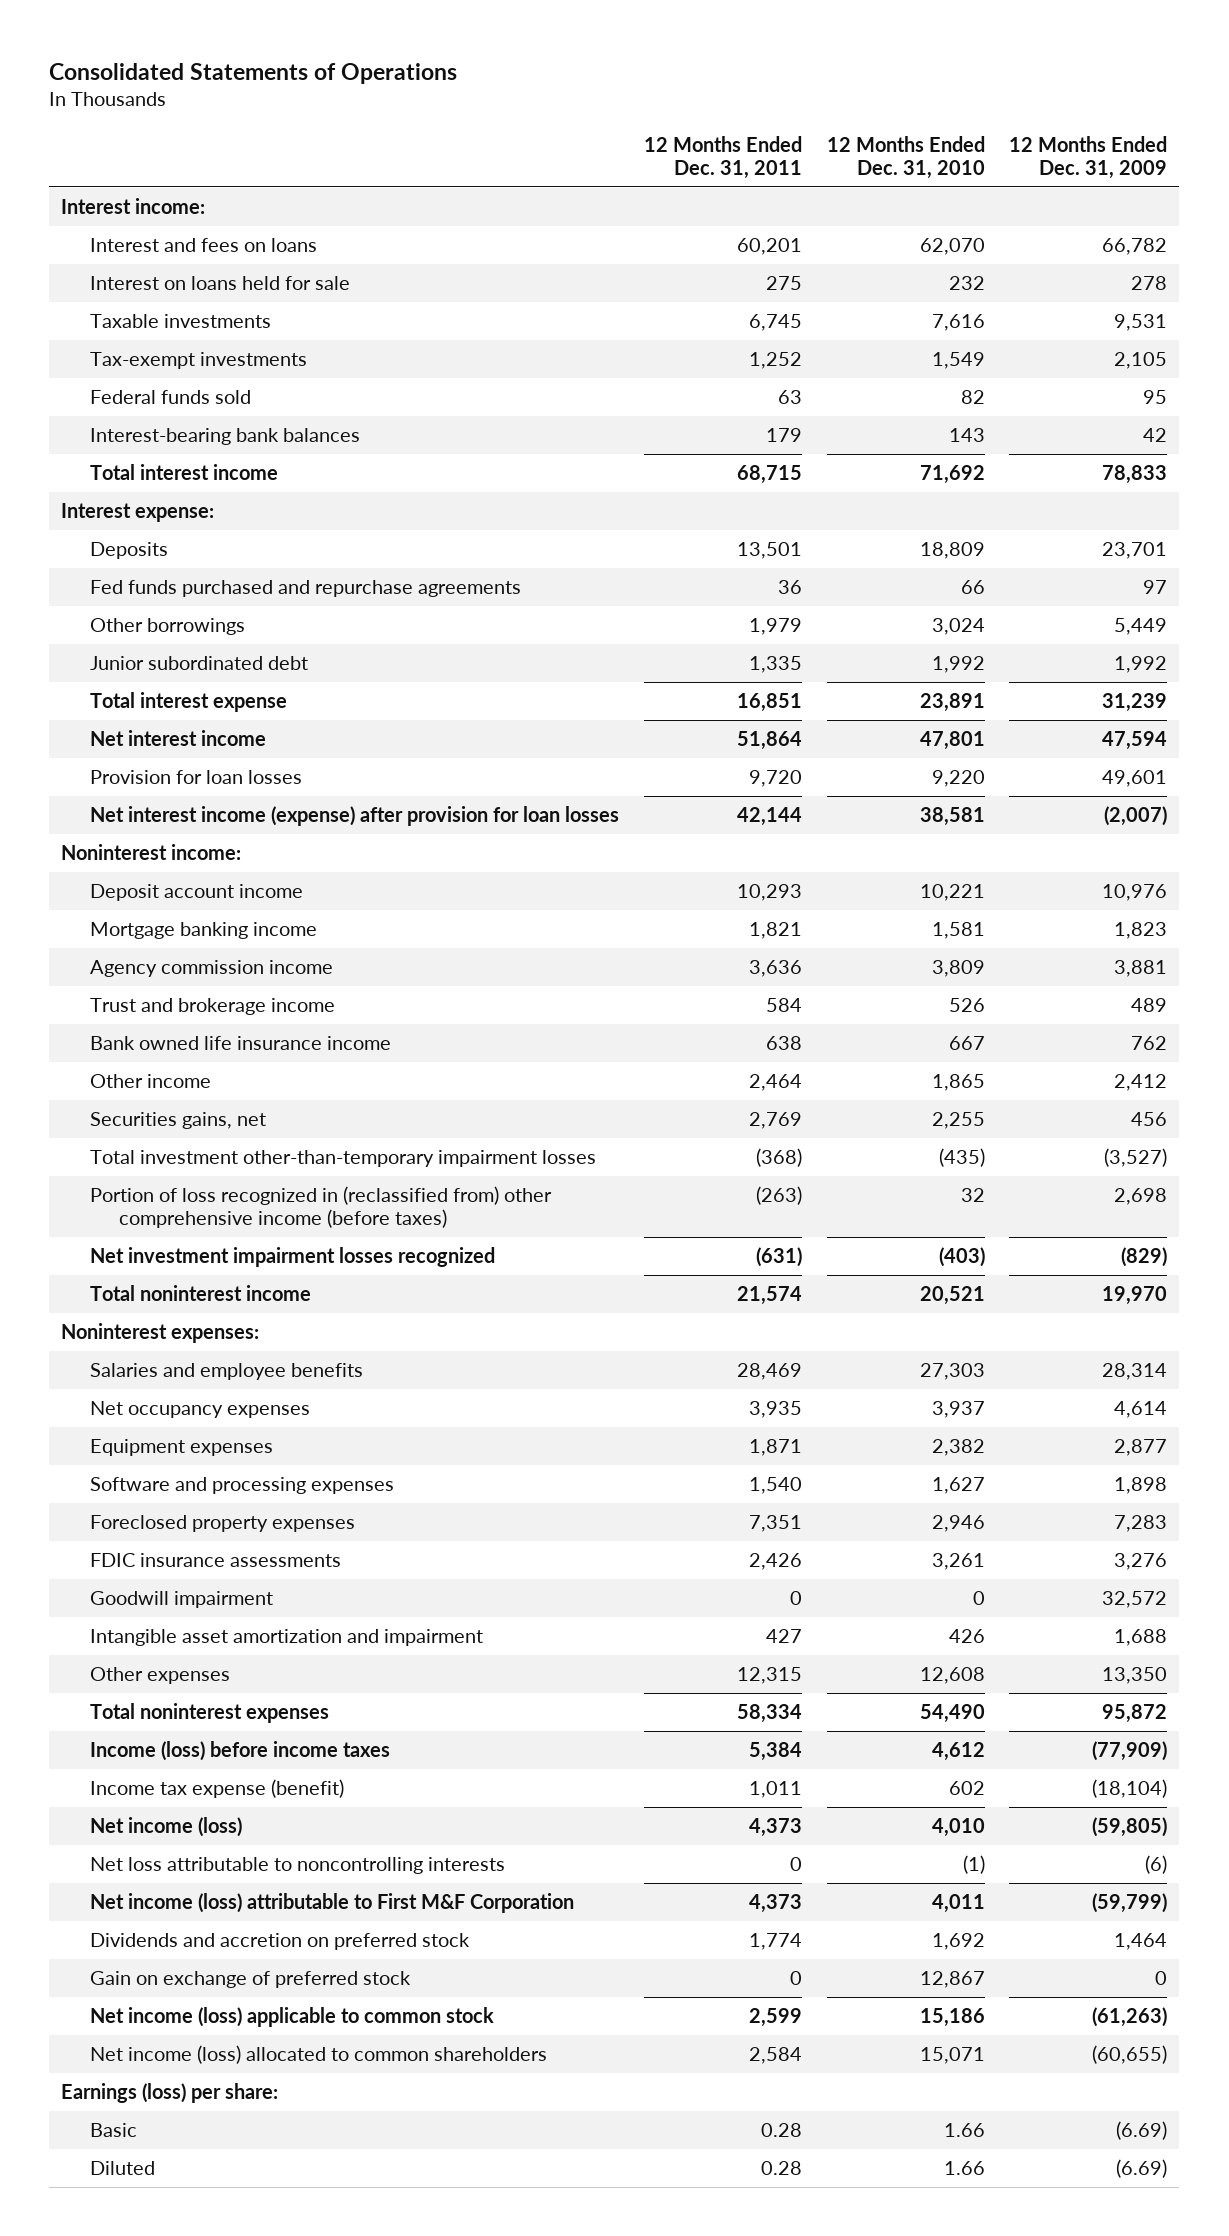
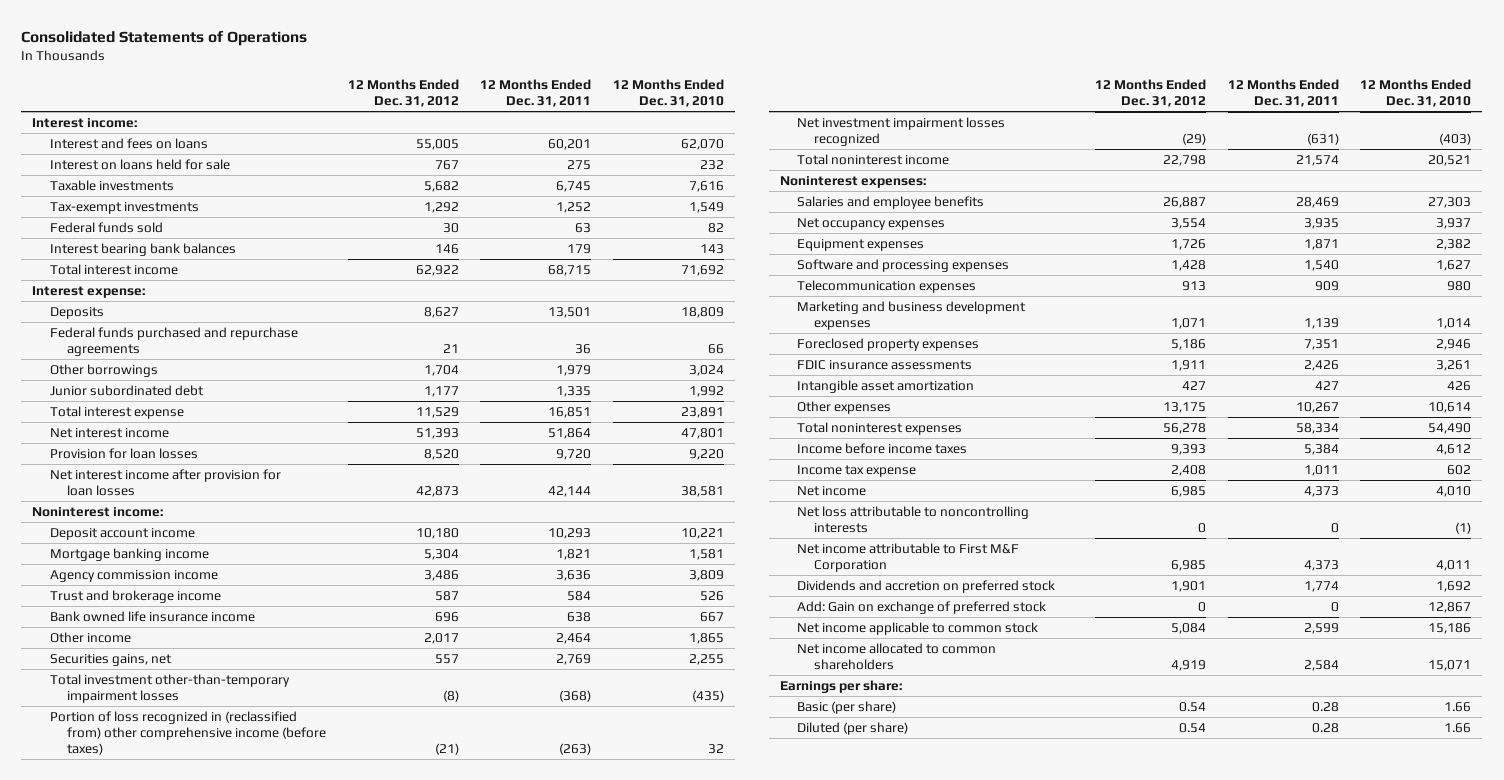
- | 12 Months Ended Dec. 31, 2011 | 12 Months Ended Dec. 31, 2010 | 12 Months Ended Dec. 31, 2009
+ | 12 Months Ended Dec. 31, 2012 | 12 Months Ended Dec. 31, 2011 | 12 Months Ended Dec. 31, 2010
- Interest-bearing bank balances | 179 | 143 | 42
+ Interest bearing bank balances | 146 | 179 | 143
- Fed funds purchased and repurchase agreements | 36 | 66 | 97
+ Federal funds purchased and repurchase agreements | 21 | 36 | 66
- Net interest income (expense) after provision for loan losses | 42,144 | 38,581 | (2,007)
+ Net interest income after provision for loan losses | 42,873 | 42,144 | 38,581
+ Telecommunication expenses | 913 | 909 | 980
+ Marketing and business development expenses | 1,071 | 1,139 | 1,014
- Goodwill impairment | 0 | 0 | 32,572
- Intangible asset amortization and impairment | 427 | 426 | 1,688
- Other expenses | 12,315 | 12,608 | 13,350
+ Intangible asset amortization | 427 | 427 | 426
+ Other expenses | 13,175 | 10,267 | 10,614
- Income (loss) before income taxes | 5,384 | 4,612 | (77,909)
- Income tax expense (benefit) | 1,011 | 602 | (18,104)
- Net income (loss) | 4,373 | 4,010 | (59,805)
+ Income before income taxes | 9,393 | 5,384 | 4,612
+ Income tax expense | 2,408 | 1,011 | 602
+ Net income | 6,985 | 4,373 | 4,010
- Net income (loss) attributable to First M&F Corporation | 4,373 | 4,011 | (59,799)
+ Net income attributable to First M&F Corporation | 6,985 | 4,373 | 4,011
- Gain on exchange of preferred stock | 0 | 12,867 | 0
- Net income (loss) applicable to common stock | 2,599 | 15,186 | (61,263)
- Net income (loss) allocated to common shareholders | 2,584 | 15,071 | (60,655)
- Earnings (loss) per share:
- Basic | 0.28 | 1.66 | (6.69)
- Diluted | 0.28 | 1.66 | (6.69)
+ Add: Gain on exchange of preferred stock | 0 | 0 | 12,867
+ Net income applicable to common stock | 5,084 | 2,599 | 15,186
+ Net income allocated to common shareholders | 4,919 | 2,584 | 15,071
+ Earnings per share:
+ Basic (per share) | 0.54 | 0.28 | 1.66
+ Diluted (per share) | 0.54 | 0.28 | 1.66

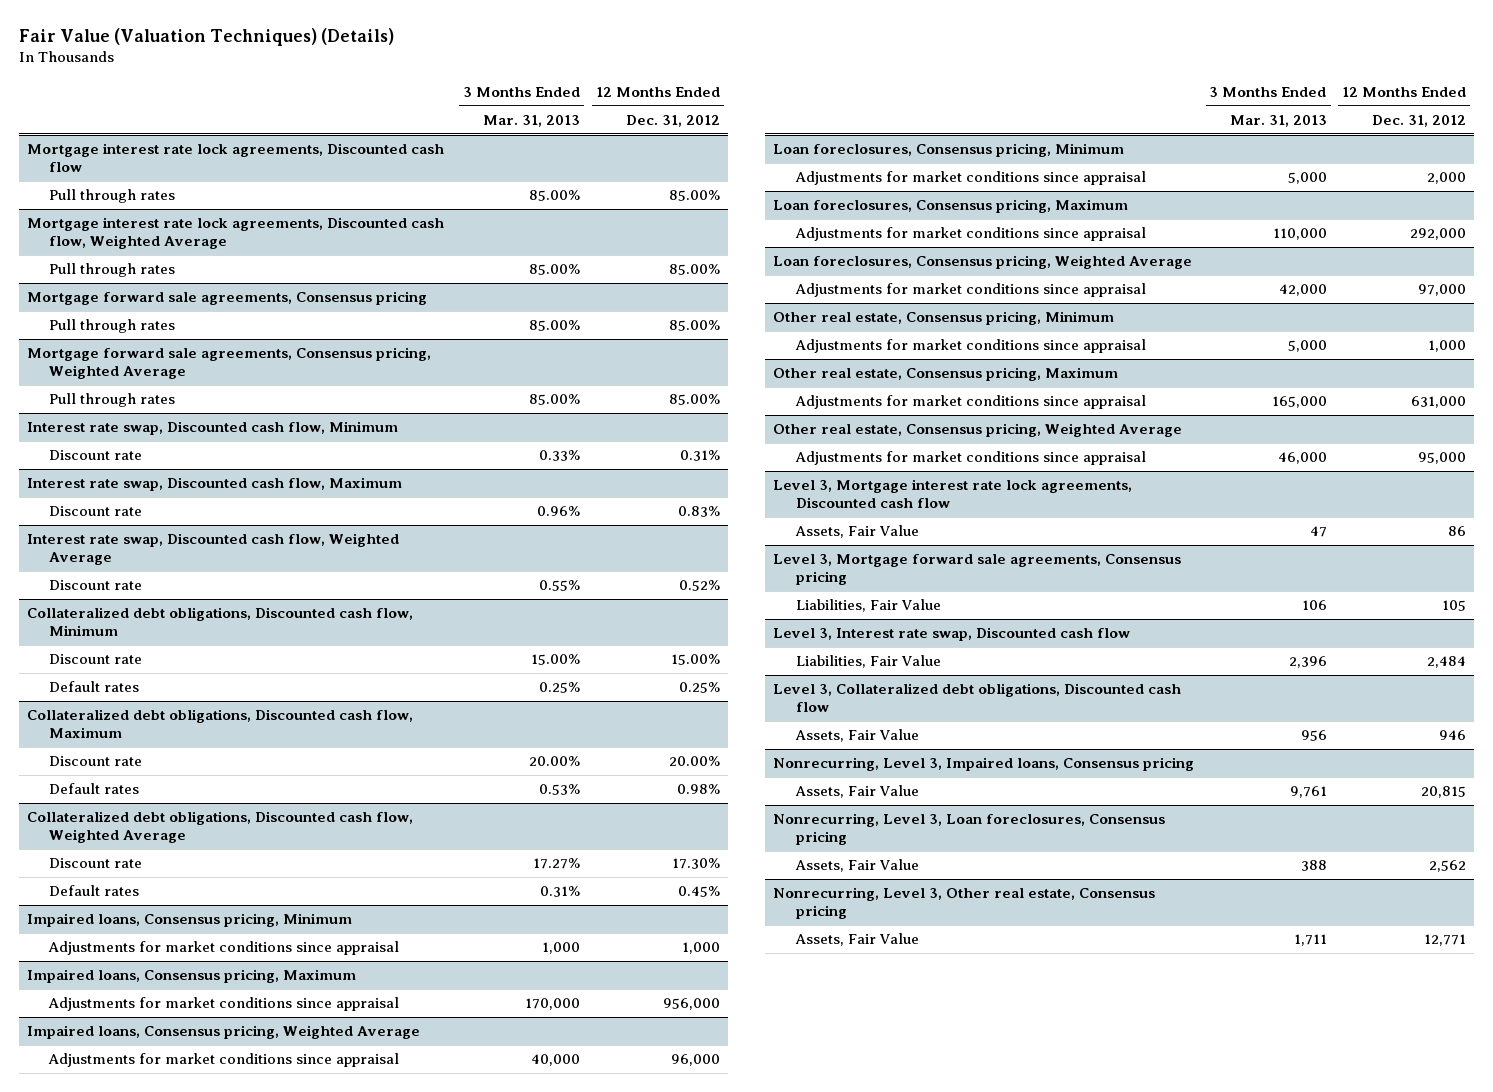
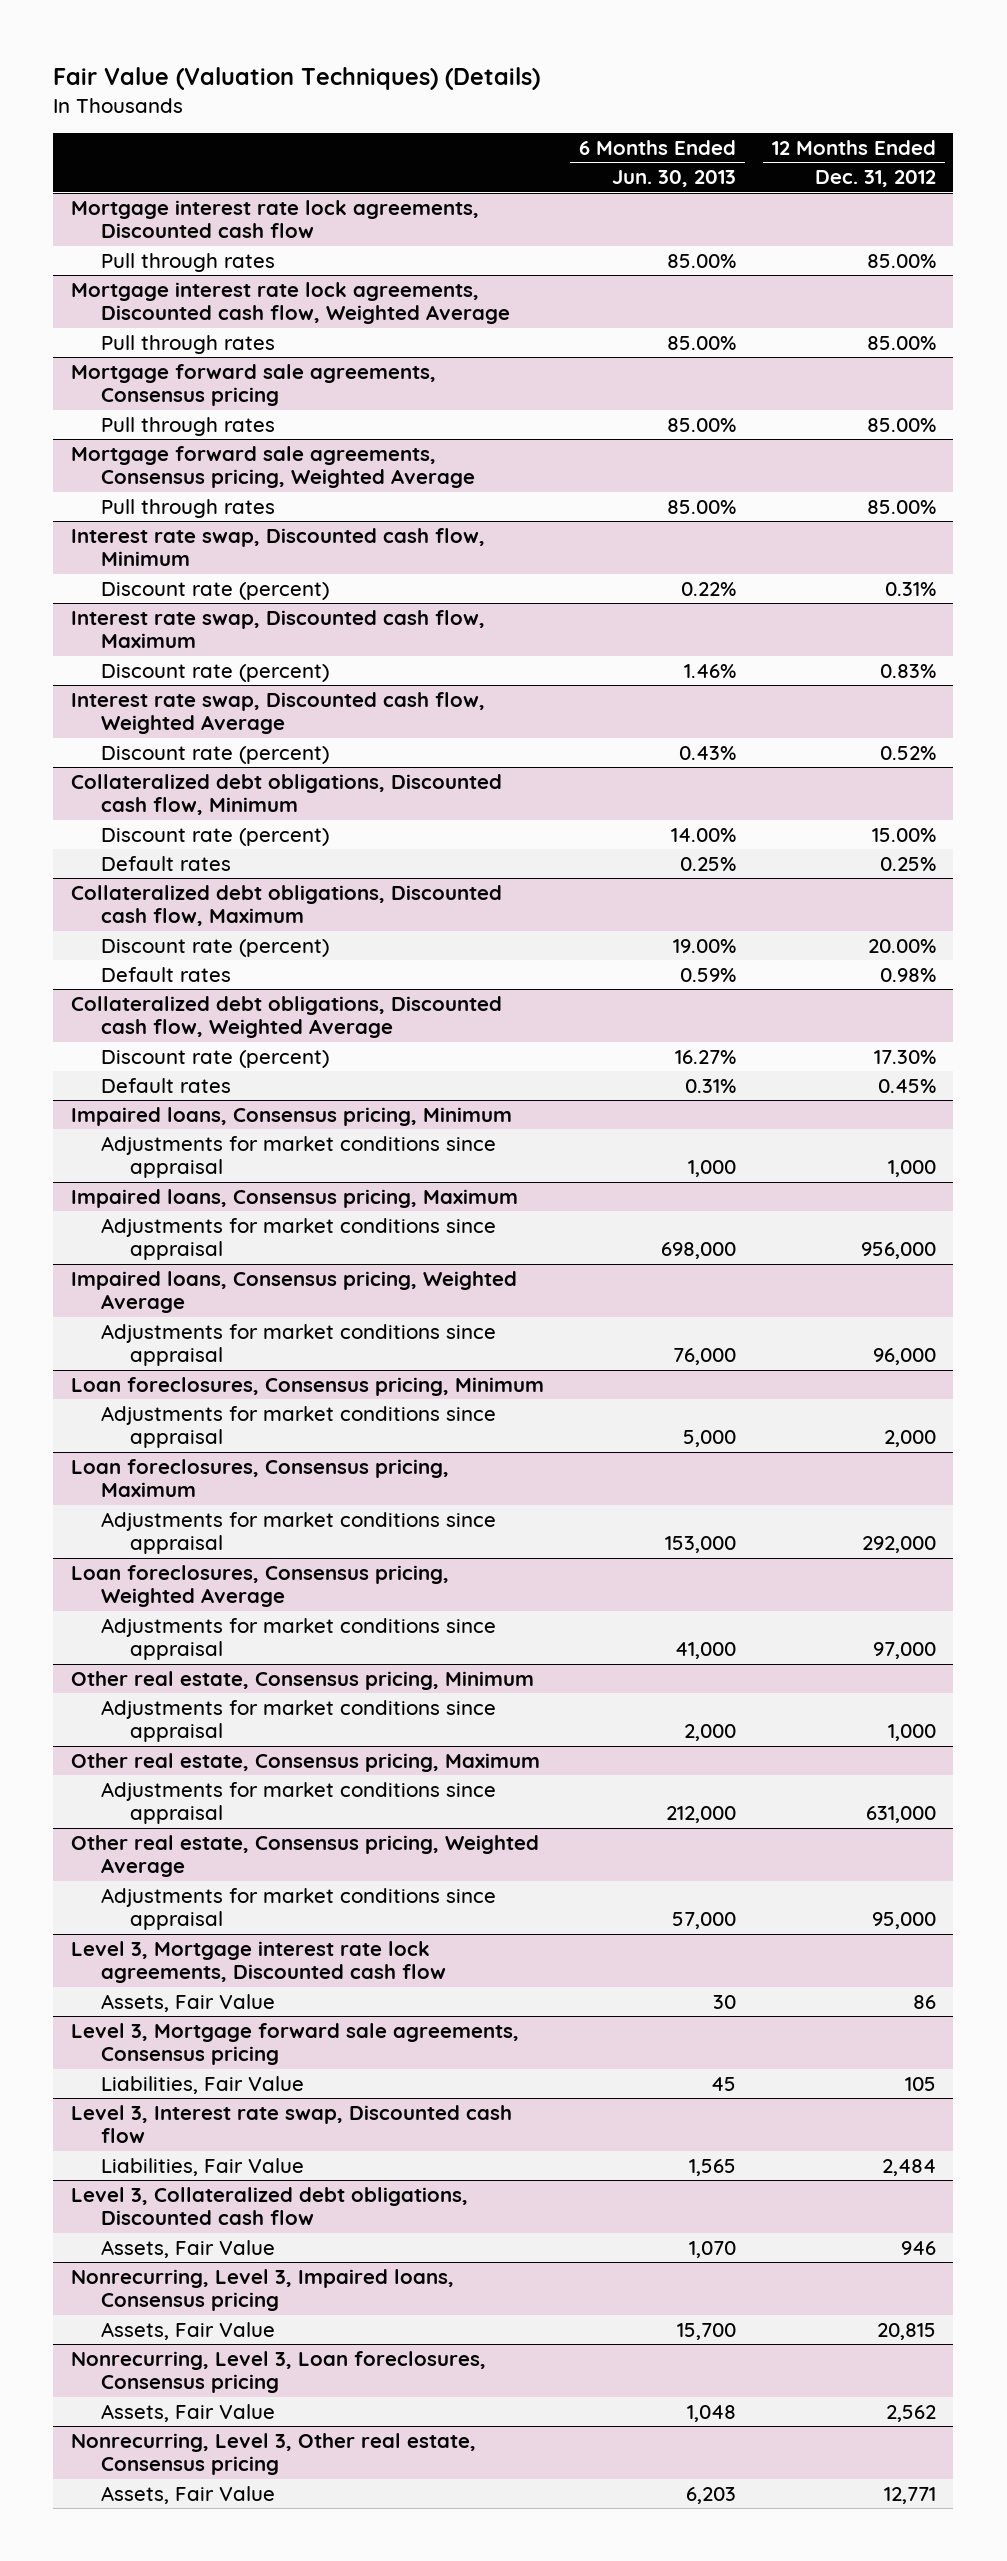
- | 3 Months Ended Mar. 31, 2013 | 12 Months Ended Dec. 31, 2012
+ | 6 Months Ended Jun. 30, 2013 | 12 Months Ended Dec. 31, 2012
@ Interest rate swap, Discounted cash flow, Minimum
- Discount rate | 0.33% | 0.31%
+ Discount rate (percent) | 0.22% | 0.31%
@ Interest rate swap, Discounted cash flow, Maximum
- Discount rate | 0.96% | 0.83%
+ Discount rate (percent) | 1.46% | 0.83%
@ Interest rate swap, Discounted cash flow, Weighted Average
- Discount rate | 0.55% | 0.52%
+ Discount rate (percent) | 0.43% | 0.52%
@ Collateralized debt obligations, Discounted cash flow, Minimum
- Discount rate | 15.00% | 15.00%
+ Discount rate (percent) | 14.00% | 15.00%
@ Collateralized debt obligations, Discounted cash flow, Maximum
- Discount rate | 20.00% | 20.00%
+ Discount rate (percent) | 19.00% | 20.00%
@ Collateralized debt obligations, Discounted cash flow, Weighted Average
- Discount rate | 17.27% | 17.30%
+ Discount rate (percent) | 16.27% | 17.30%

